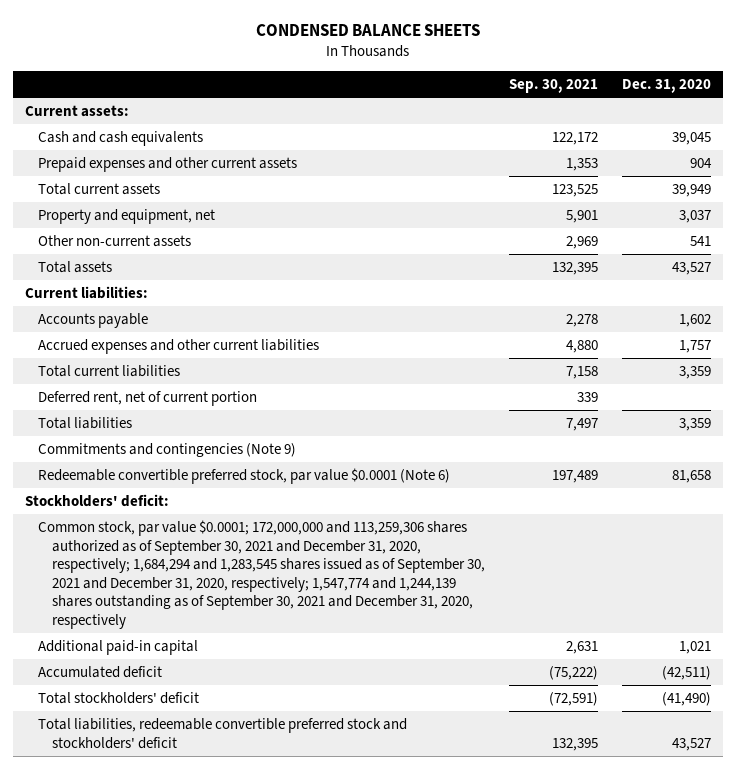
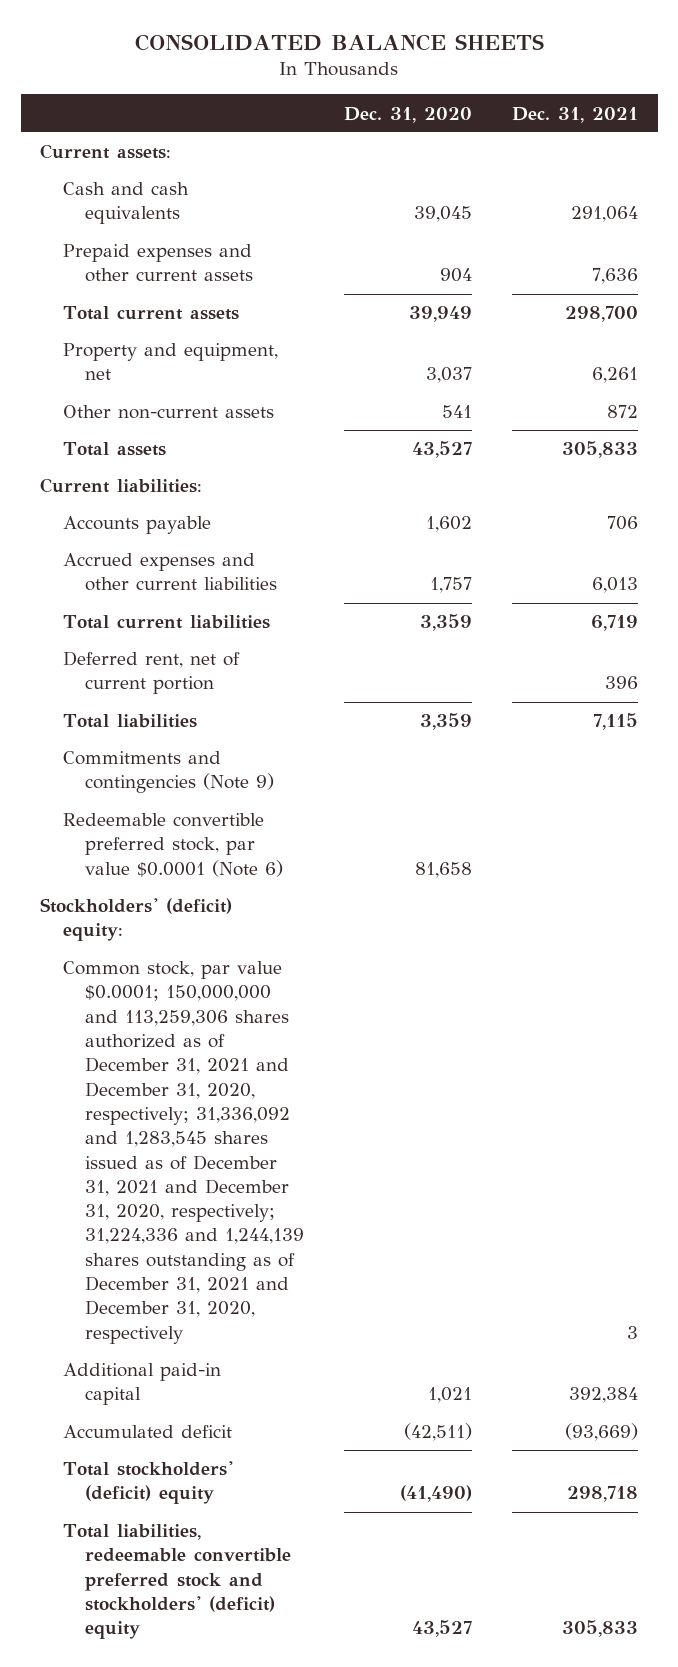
- CONDENSED BALANCE SHEETS
+ CONSOLIDATED BALANCE SHEETS
- | Sep. 30, 2021 | Dec. 31, 2020
+ | Dec. 31, 2020 | Dec. 31, 2021
- Stockholders' deficit:
- Common stock, par value $0.0001; 172,000,000 and 113,259,306 shares authorized as of September 30, 2021 and December 31, 2020, respectively; 1,684,294 and 1,283,545 shares issued as of September 30, 2021 and December 31, 2020, respectively; 1,547,774 and 1,244,139 shares outstanding as of September 30, 2021 and December 31, 2020, respectively
+ Stockholders' (deficit) equity:
+ Common stock, par value $0.0001; 150,000,000 and 113,259,306 shares authorized as of December 31, 2021 and December 31, 2020, respectively; 31,336,092 and 1,283,545 shares issued as of December 31, 2021 and December 31, 2020, respectively; 31,224,336 and 1,244,139 shares outstanding as of December 31, 2021 and December 31, 2020, respectively | | 3
- Total stockholders' deficit | (72,591) | (41,490)
- Total liabilities, redeemable convertible preferred stock and stockholders' deficit | 132,395 | 43,527
+ Total stockholders' (deficit) equity | (41,490) | 298,718
+ Total liabilities, redeemable convertible preferred stock and stockholders' (deficit) equity | 43,527 | 305,833

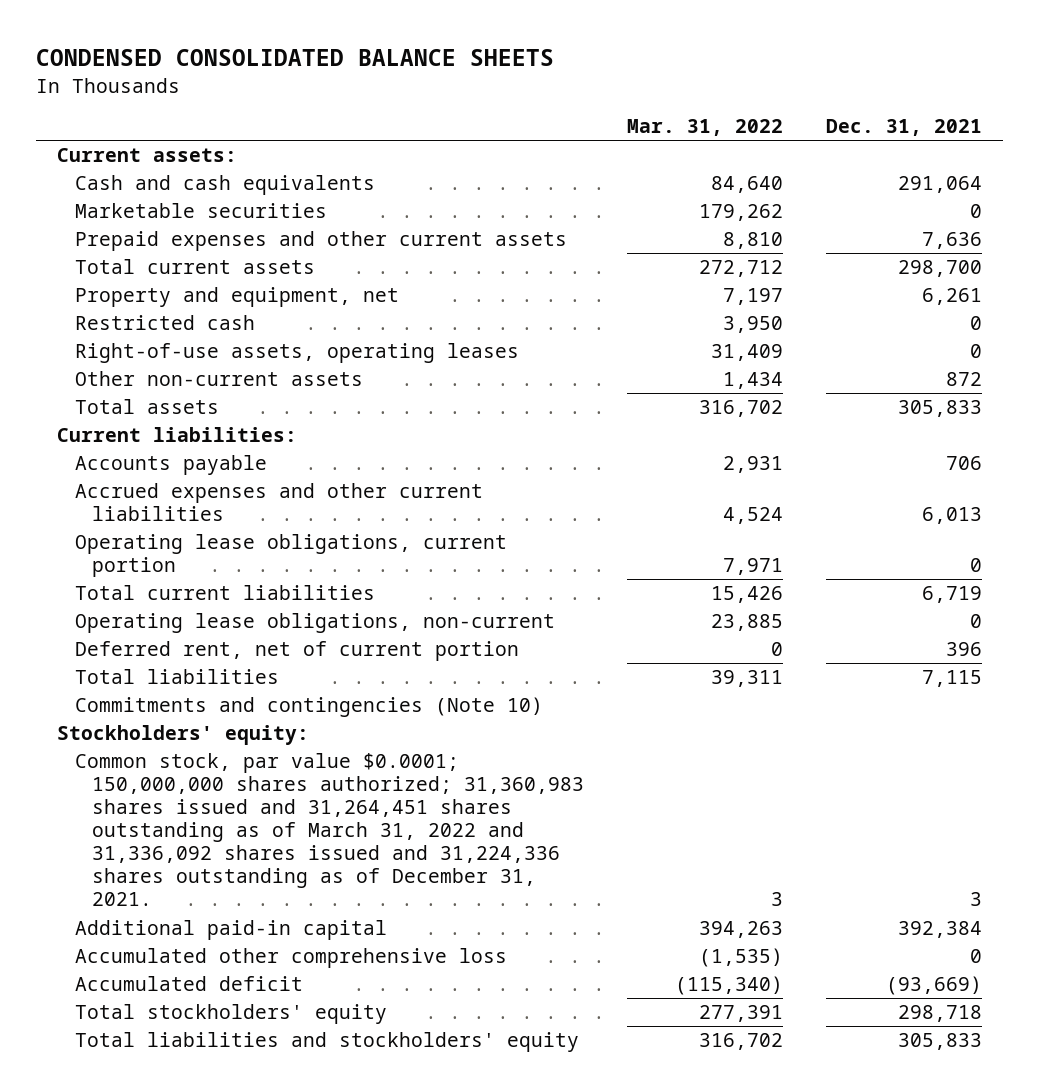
- CONSOLIDATED BALANCE SHEETS
+ CONDENSED CONSOLIDATED BALANCE SHEETS
- | Dec. 31, 2020 | Dec. 31, 2021
+ | Mar. 31, 2022 | Dec. 31, 2021
+ Marketable securities | 179,262 | 0
+ Restricted cash | 3,950 | 0
+ Right-of-use assets, operating leases | 31,409 | 0
+ Operating lease obligations, current portion | 7,971 | 0
+ Operating lease obligations, non-current | 23,885 | 0
- Commitments and contingencies (Note 9)
- Redeemable convertible preferred stock, par value $0.0001 (Note 6) | 81,658 |
- Stockholders' (deficit) equity:
- Common stock, par value $0.0001; 150,000,000 and 113,259,306 shares authorized as of December 31, 2021 and December 31, 2020, respectively; 31,336,092 and 1,283,545 shares issued as of December 31, 2021 and December 31, 2020, respectively; 31,224,336 and 1,244,139 shares outstanding as of December 31, 2021 and December 31, 2020, respectively | | 3
+ Commitments and contingencies (Note 10)
+ Stockholders' equity:
+ Common stock, par value $0.0001; 150,000,000 shares authorized; 31,360,983 shares issued and 31,264,451 shares outstanding as of March 31, 2022 and 31,336,092 shares issued and 31,224,336 shares outstanding as of December 31, 2021. | 3 | 3
+ Accumulated other comprehensive loss | (1,535) | 0
- Total stockholders' (deficit) equity | (41,490) | 298,718
- Total liabilities, redeemable convertible preferred stock and stockholders' (deficit) equity | 43,527 | 305,833
+ Total stockholders' equity | 277,391 | 298,718
+ Total liabilities and stockholders' equity | 316,702 | 305,833

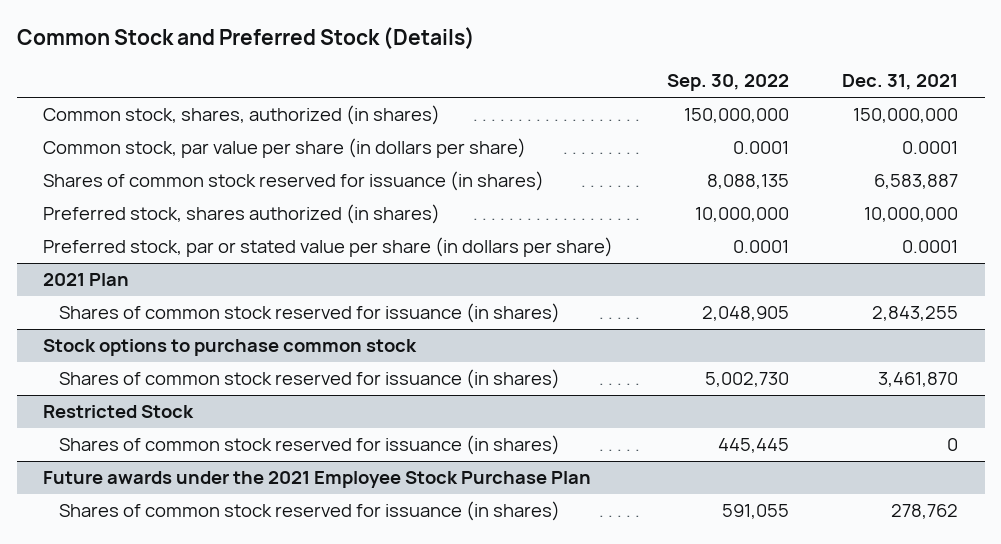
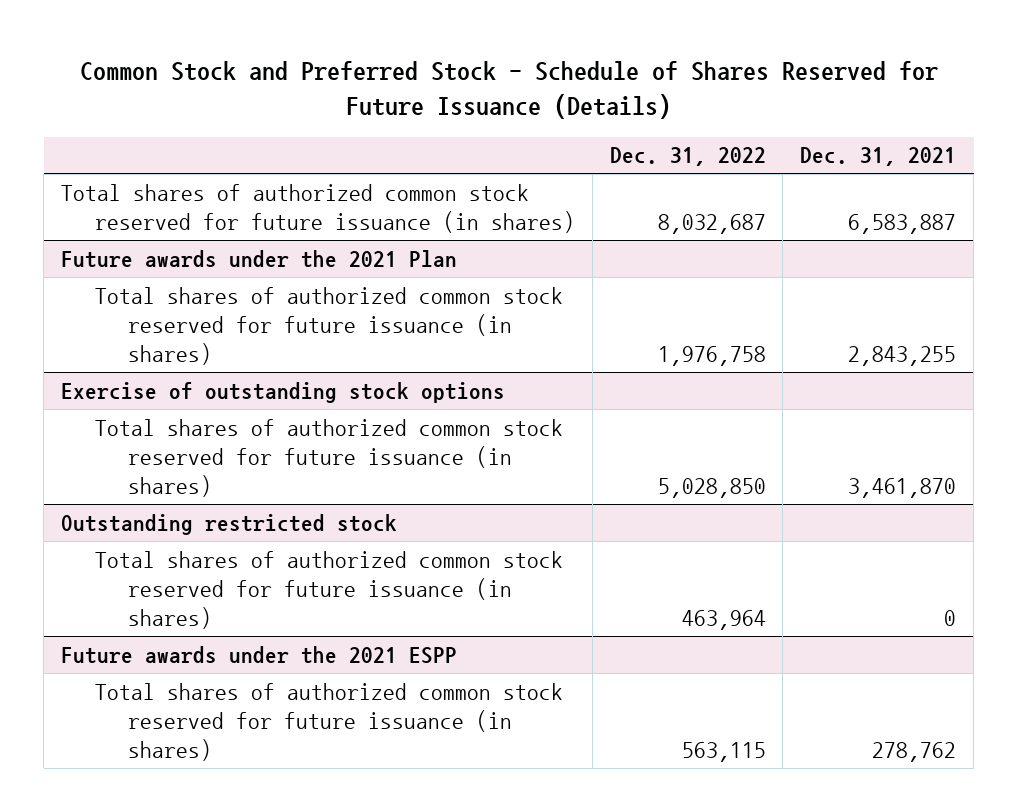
- Common Stock and Preferred Stock (Details)
+ Common Stock and Preferred Stock - Schedule of Shares Reserved for Future Issuance (Details)
- | Sep. 30, 2022 | Dec. 31, 2021
+ | Dec. 31, 2022 | Dec. 31, 2021
- Common stock, shares, authorized (in shares) | 150,000,000 | 150,000,000
- Common stock, par value per share (in dollars per share) | 0.0001 | 0.0001
- Shares of common stock reserved for issuance (in shares) | 8,088,135 | 6,583,887
- Preferred stock, shares authorized (in shares) | 10,000,000 | 10,000,000
- Preferred stock, par or stated value per share (in dollars per share) | 0.0001 | 0.0001
- 2021 Plan
- Shares of common stock reserved for issuance (in shares) | 2,048,905 | 2,843,255
- Stock options to purchase common stock
- Shares of common stock reserved for issuance (in shares) | 5,002,730 | 3,461,870
- Restricted Stock
- Shares of common stock reserved for issuance (in shares) | 445,445 | 0
- Future awards under the 2021 Employee Stock Purchase Plan
- Shares of common stock reserved for issuance (in shares) | 591,055 | 278,762
+ Total shares of authorized common stock reserved for future issuance (in shares) | 8,032,687 | 6,583,887
+ Future awards under the 2021 Plan
+ Total shares of authorized common stock reserved for future issuance (in shares) | 1,976,758 | 2,843,255
+ Exercise of outstanding stock options
+ Total shares of authorized common stock reserved for future issuance (in shares) | 5,028,850 | 3,461,870
+ Outstanding restricted stock
+ Total shares of authorized common stock reserved for future issuance (in shares) | 463,964 | 0
+ Future awards under the 2021 ESPP
+ Total shares of authorized common stock reserved for future issuance (in shares) | 563,115 | 278,762

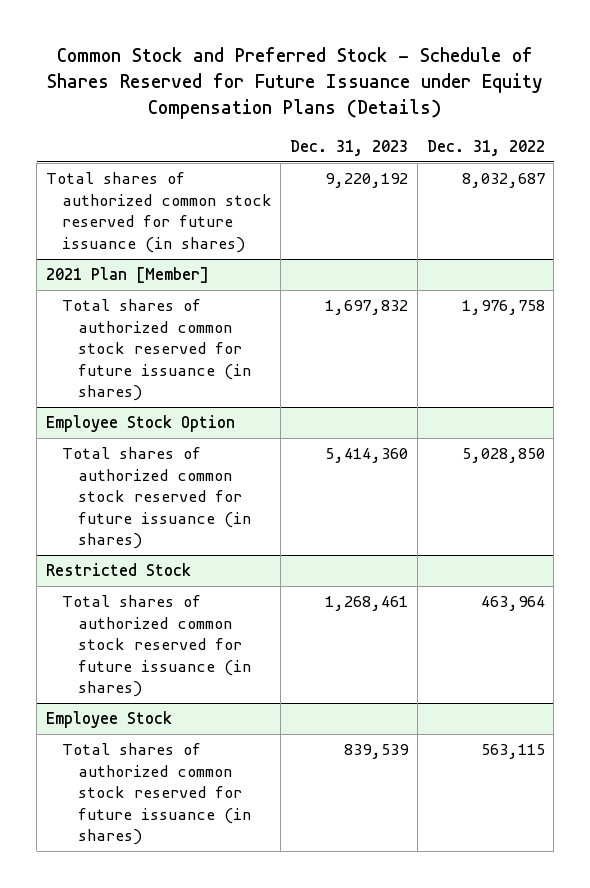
- Common Stock and Preferred Stock - Schedule of Shares Reserved for Future Issuance (Details)
+ Common Stock and Preferred Stock - Schedule of Shares Reserved for Future Issuance under Equity Compensation Plans (Details)
- | Dec. 31, 2022 | Dec. 31, 2021
+ | Dec. 31, 2023 | Dec. 31, 2022
- Future awards under the 2021 Plan
+ 2021 Plan [Member]
- Exercise of outstanding stock options
+ Employee Stock Option
- Outstanding restricted stock
+ Restricted Stock
- Future awards under the 2021 ESPP
+ Employee Stock

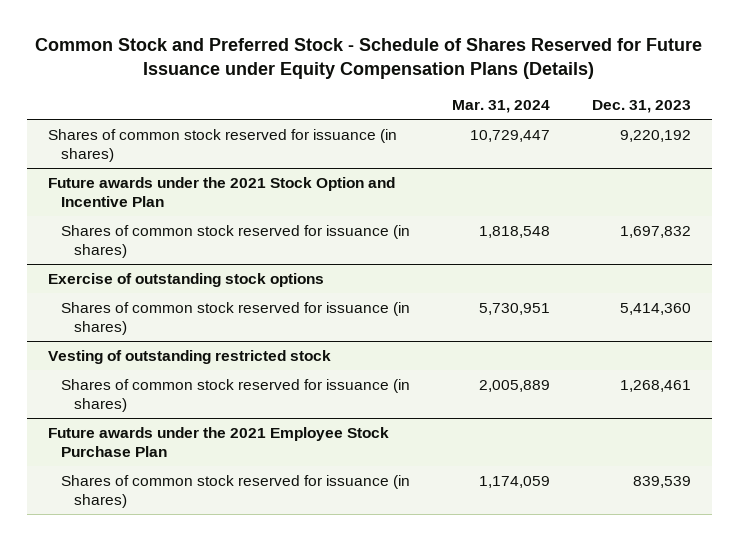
- | Dec. 31, 2023 | Dec. 31, 2022
+ | Mar. 31, 2024 | Dec. 31, 2023
- Total shares of authorized common stock reserved for future issuance (in shares) | 9,220,192 | 8,032,687
- 2021 Plan [Member]
- Total shares of authorized common stock reserved for future issuance (in shares) | 1,697,832 | 1,976,758
- Employee Stock Option
- Total shares of authorized common stock reserved for future issuance (in shares) | 5,414,360 | 5,028,850
- Restricted Stock
- Total shares of authorized common stock reserved for future issuance (in shares) | 1,268,461 | 463,964
- Employee Stock
- Total shares of authorized common stock reserved for future issuance (in shares) | 839,539 | 563,115
+ Shares of common stock reserved for issuance (in shares) | 10,729,447 | 9,220,192
+ Future awards under the 2021 Stock Option and Incentive Plan
+ Shares of common stock reserved for issuance (in shares) | 1,818,548 | 1,697,832
+ Exercise of outstanding stock options
+ Shares of common stock reserved for issuance (in shares) | 5,730,951 | 5,414,360
+ Vesting of outstanding restricted stock
+ Shares of common stock reserved for issuance (in shares) | 2,005,889 | 1,268,461
+ Future awards under the 2021 Employee Stock Purchase Plan
+ Shares of common stock reserved for issuance (in shares) | 1,174,059 | 839,539

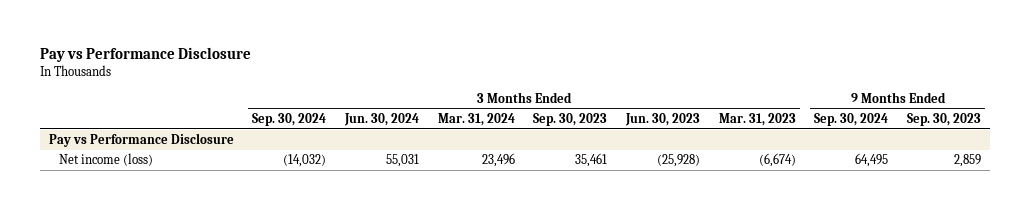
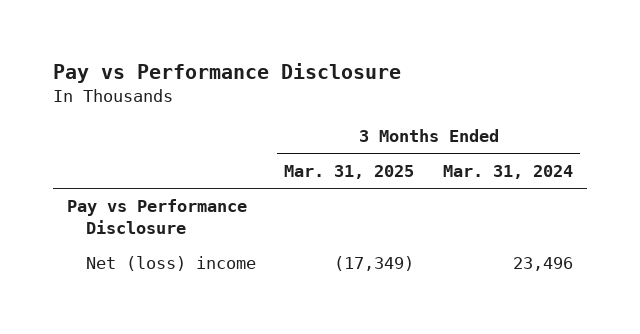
- | 3 Months Ended Sep. 30, 2024 | 3 Months Ended Jun. 30, 2024 | 3 Months Ended Mar. 31, 2024 | 3 Months Ended Sep. 30, 2023 | 3 Months Ended Jun. 30, 2023 | 3 Months Ended Mar. 31, 2023 | 9 Months Ended Sep. 30, 2024 | 9 Months Ended Sep. 30, 2023
+ | 3 Months Ended Mar. 31, 2025 | 3 Months Ended Mar. 31, 2024
- Net income (loss) | (14,032) | 55,031 | 23,496 | 35,461 | (25,928) | (6,674) | 64,495 | 2,859
+ Net (loss) income | (17,349) | 23,496

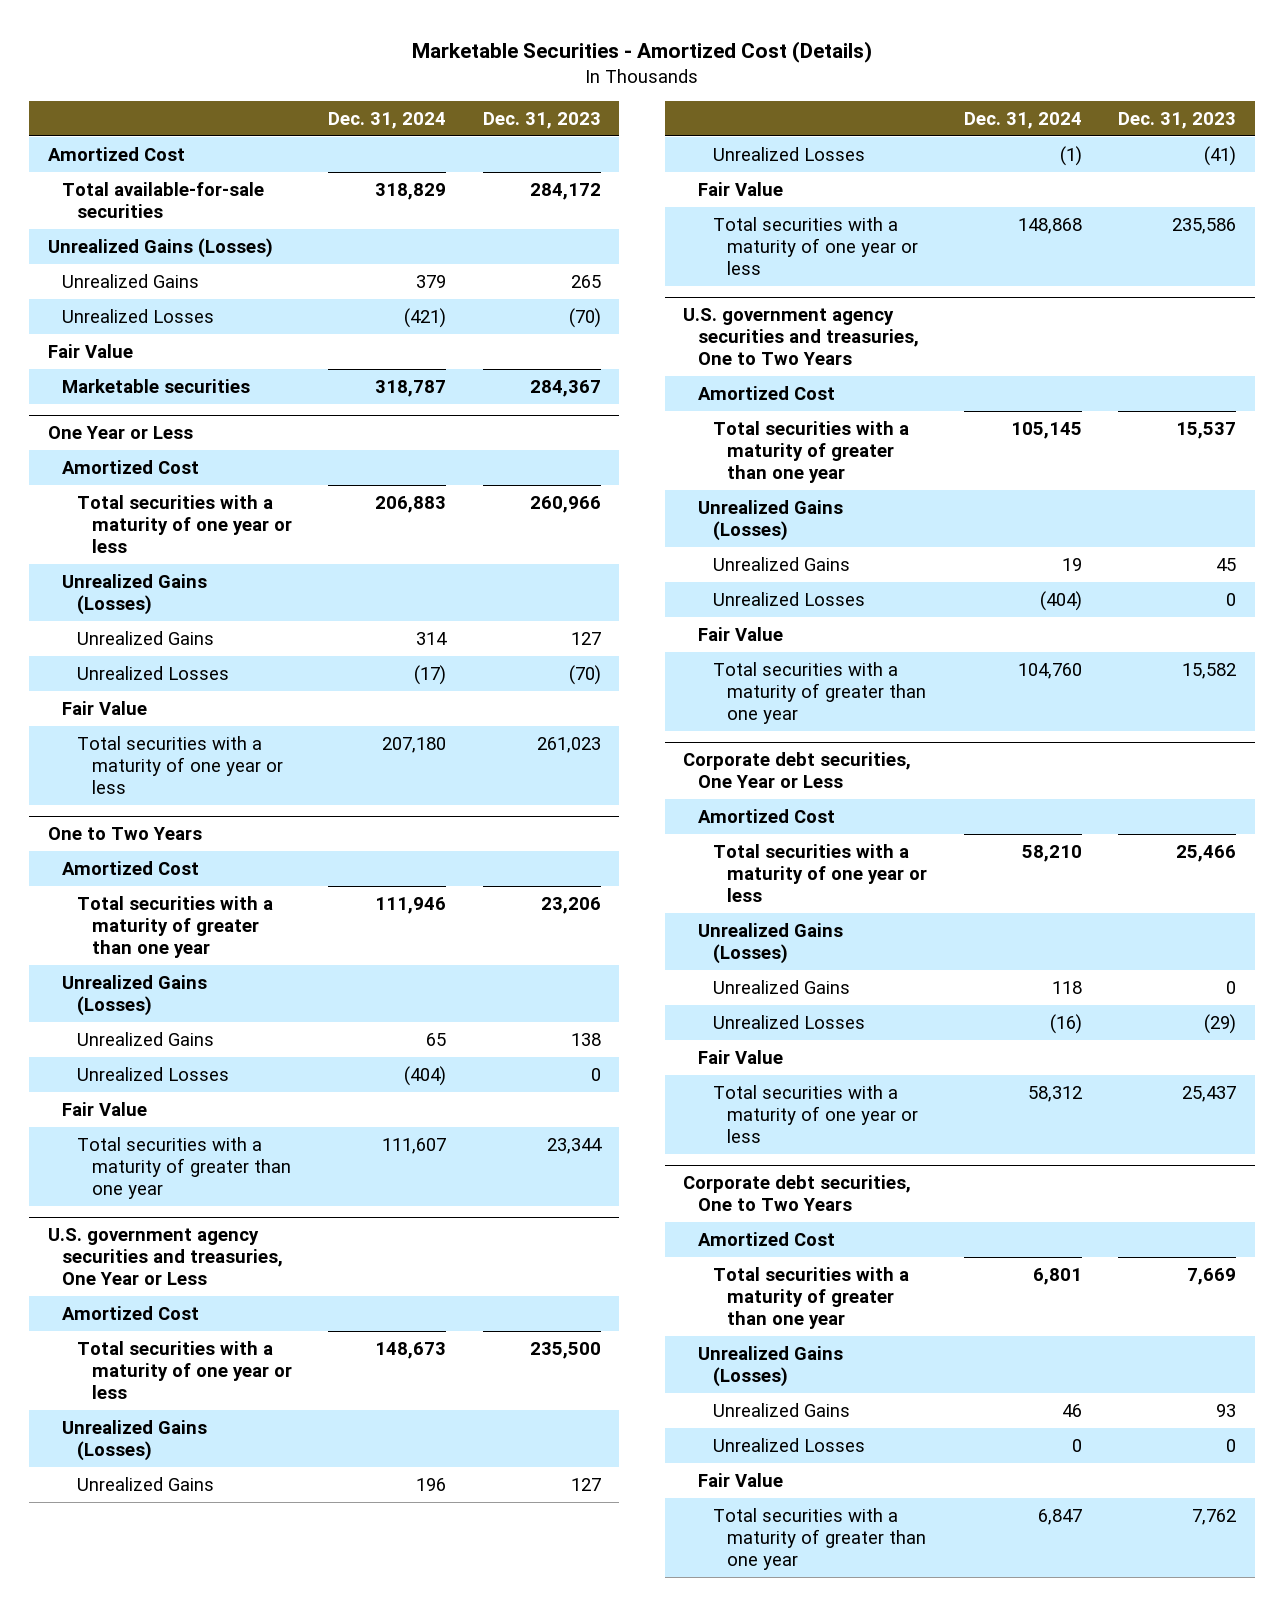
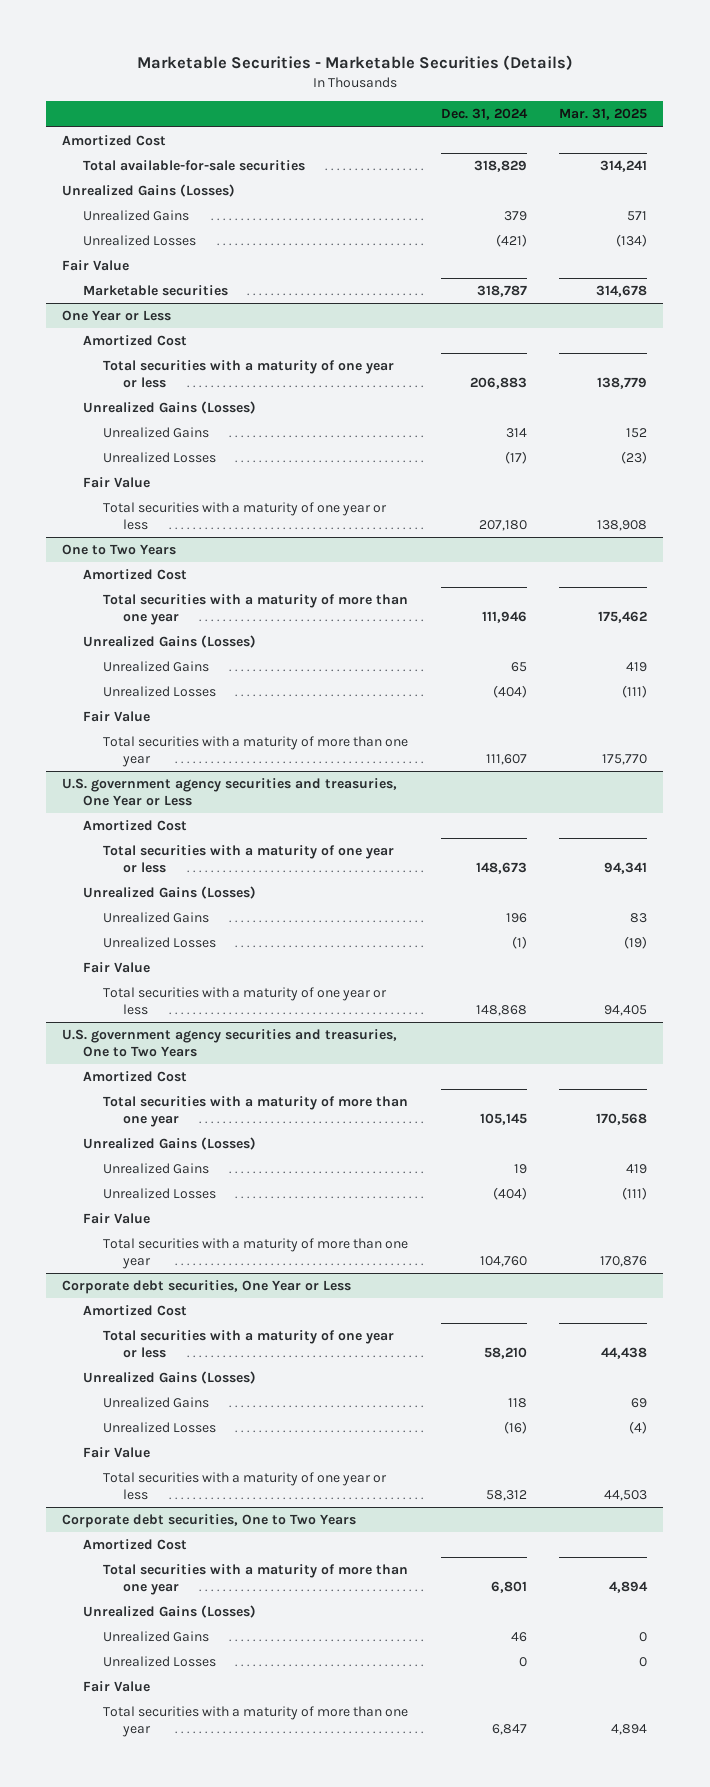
- Marketable Securities - Amortized Cost (Details)
+ Marketable Securities - Marketable Securities (Details)
- | Dec. 31, 2024 | Dec. 31, 2023
+ | Dec. 31, 2024 | Mar. 31, 2025
@ One to Two Years
- Total securities with a maturity of greater than one year | 111,946 | 23,206
+ Total securities with a maturity of more than one year | 111,946 | 175,462
- Total securities with a maturity of greater than one year | 111,607 | 23,344
+ Total securities with a maturity of more than one year | 111,607 | 175,770
@ U.S. government agency securities and treasuries, One to Two Years
- Total securities with a maturity of greater than one year | 105,145 | 15,537
+ Total securities with a maturity of more than one year | 105,145 | 170,568
- Total securities with a maturity of greater than one year | 104,760 | 15,582
+ Total securities with a maturity of more than one year | 104,760 | 170,876
@ Corporate debt securities, One to Two Years
- Total securities with a maturity of greater than one year | 6,801 | 7,669
+ Total securities with a maturity of more than one year | 6,801 | 4,894
- Total securities with a maturity of greater than one year | 6,847 | 7,762
+ Total securities with a maturity of more than one year | 6,847 | 4,894

